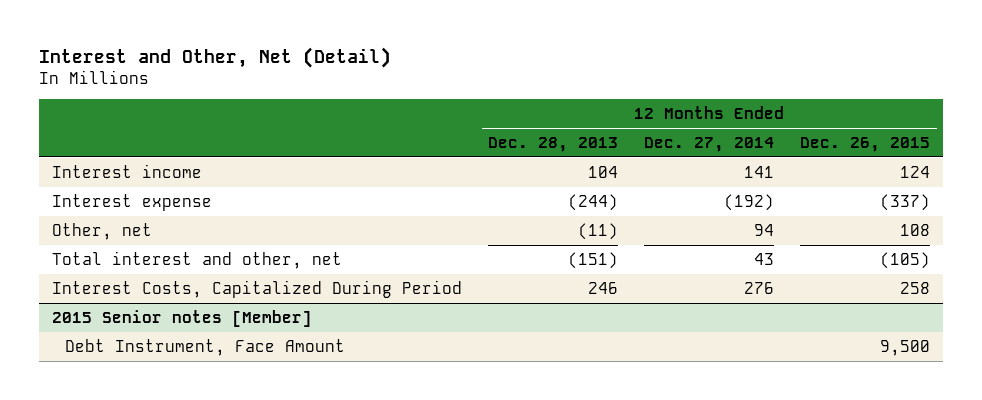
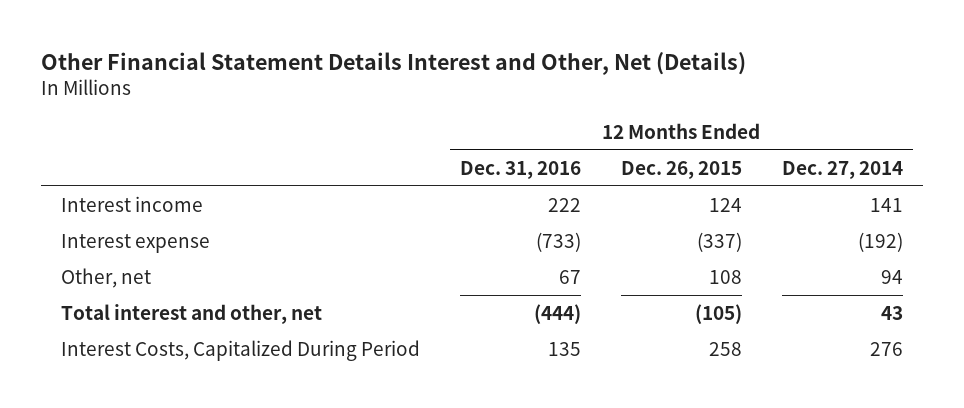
- Interest and Other, Net (Detail)
+ Other Financial Statement Details Interest and Other, Net (Details)
- | 12 Months Ended Dec. 28, 2013 | 12 Months Ended Dec. 27, 2014 | 12 Months Ended Dec. 26, 2015
+ | 12 Months Ended Dec. 31, 2016 | 12 Months Ended Dec. 26, 2015 | 12 Months Ended Dec. 27, 2014
- 2015 Senior notes [Member]
- Debt Instrument, Face Amount | | | 9,500

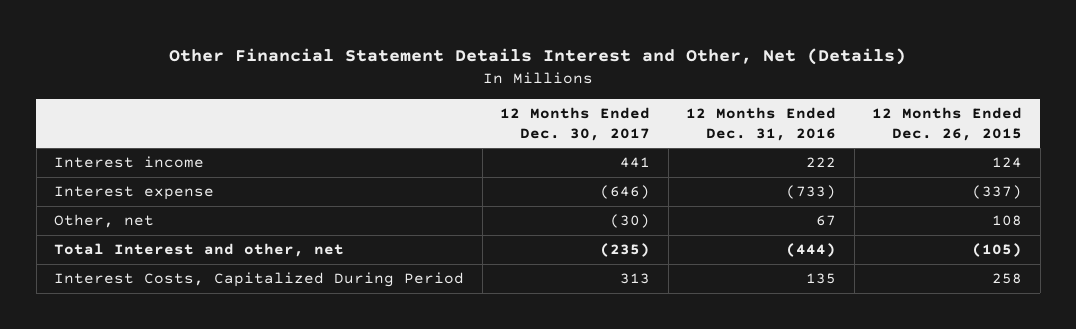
- | 12 Months Ended Dec. 31, 2016 | 12 Months Ended Dec. 26, 2015 | 12 Months Ended Dec. 27, 2014
+ | 12 Months Ended Dec. 30, 2017 | 12 Months Ended Dec. 31, 2016 | 12 Months Ended Dec. 26, 2015
- Total interest and other, net | (444) | (105) | 43
+ Total Interest and other, net | (235) | (444) | (105)

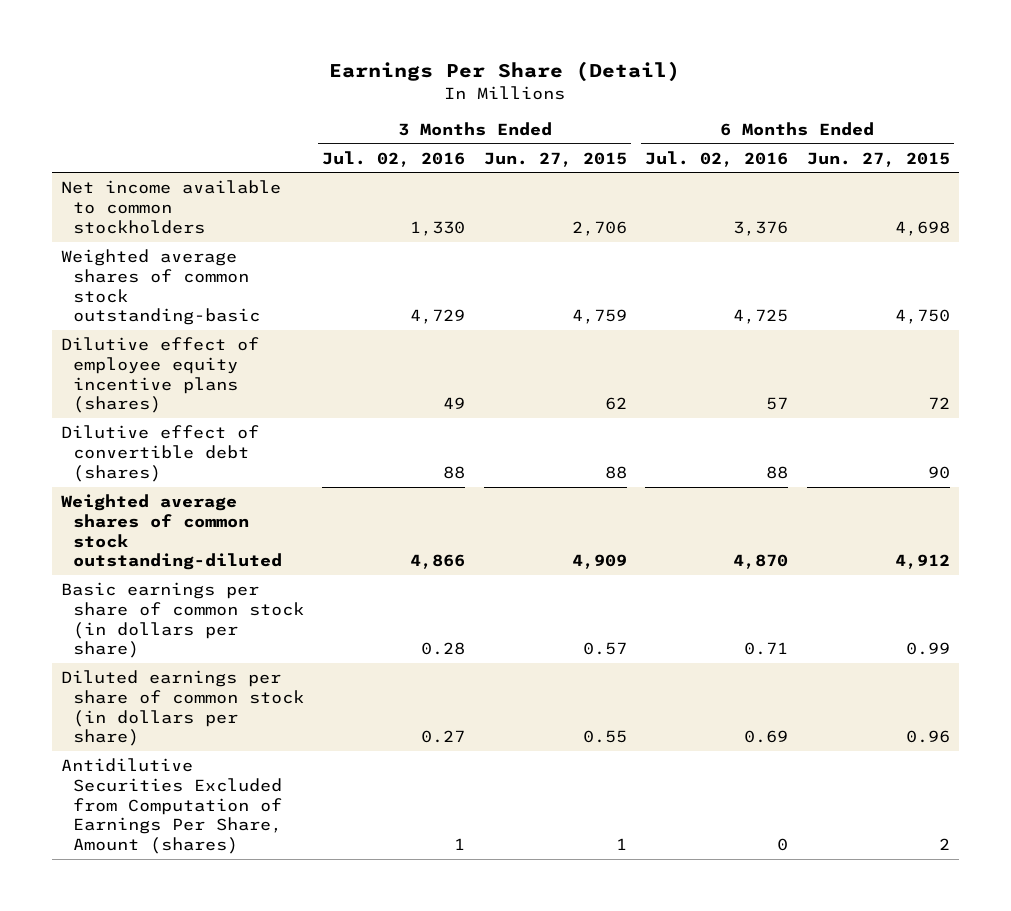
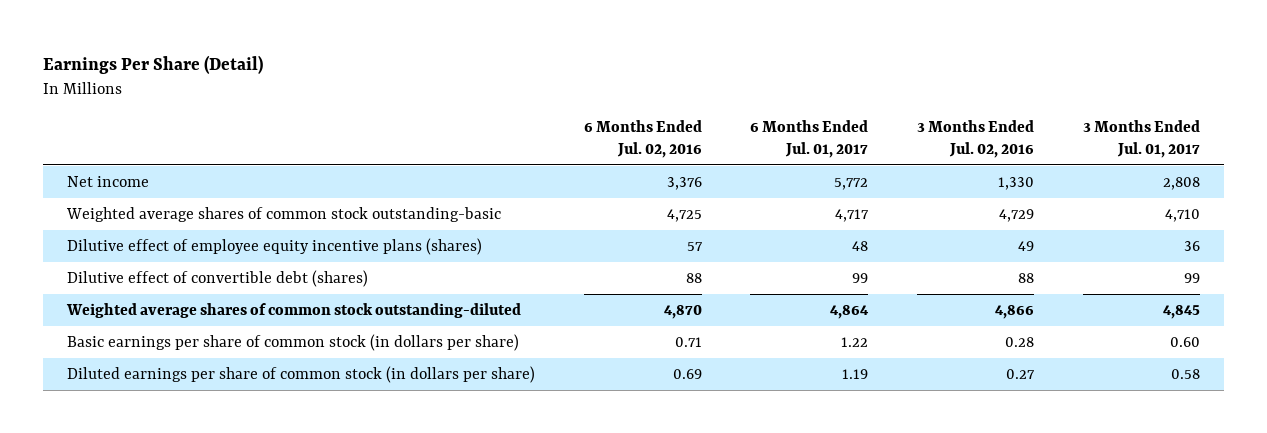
- | 3 Months Ended Jul. 02, 2016 | 3 Months Ended Jun. 27, 2015 | 6 Months Ended Jul. 02, 2016 | 6 Months Ended Jun. 27, 2015
+ | 6 Months Ended Jul. 02, 2016 | 6 Months Ended Jul. 01, 2017 | 3 Months Ended Jul. 02, 2016 | 3 Months Ended Jul. 01, 2017
- Net income available to common stockholders | 1,330 | 2,706 | 3,376 | 4,698
+ Net income | 3,376 | 5,772 | 1,330 | 2,808
- Antidilutive Securities Excluded from Computation of Earnings Per Share, Amount (shares) | 1 | 1 | 0 | 2

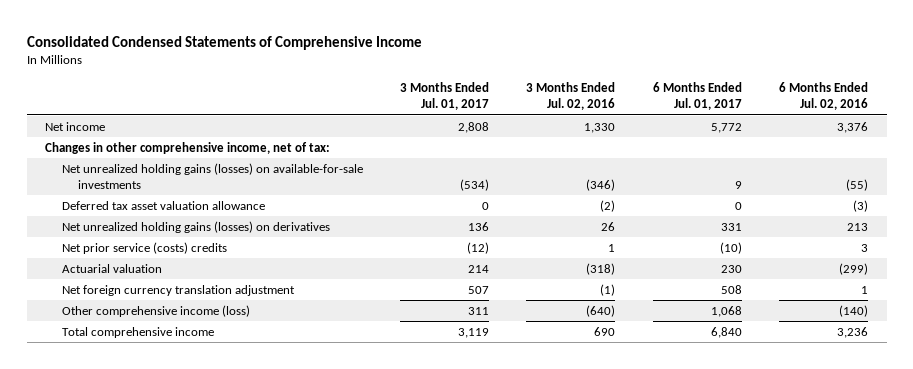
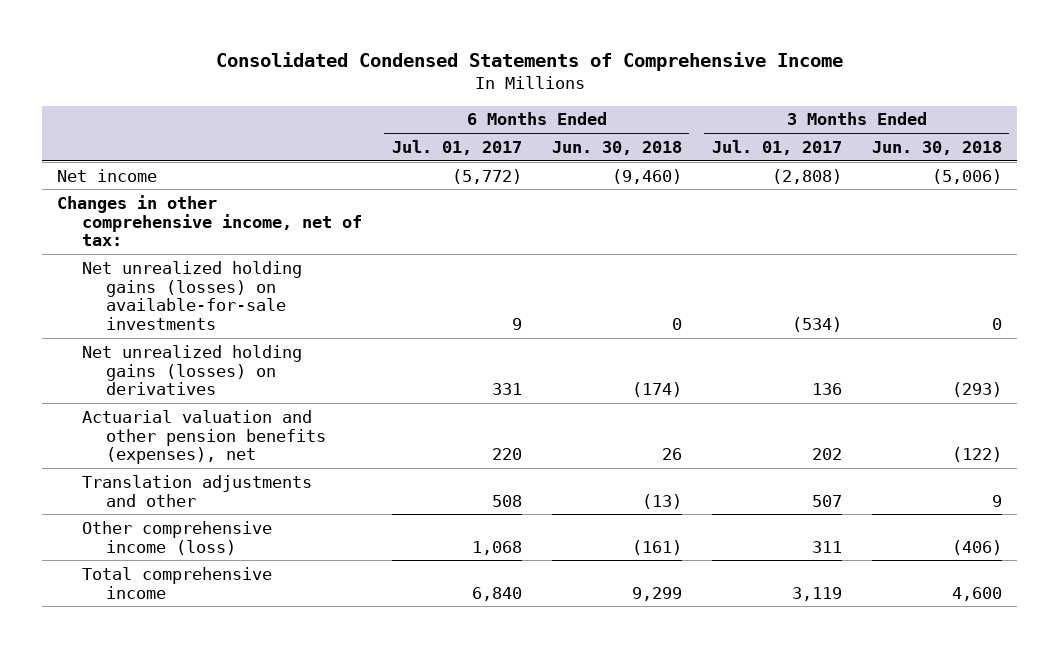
- | 3 Months Ended Jul. 01, 2017 | 3 Months Ended Jul. 02, 2016 | 6 Months Ended Jul. 01, 2017 | 6 Months Ended Jul. 02, 2016
+ | 6 Months Ended Jul. 01, 2017 | 6 Months Ended Jun. 30, 2018 | 3 Months Ended Jul. 01, 2017 | 3 Months Ended Jun. 30, 2018
- Net income | 2,808 | 1,330 | 5,772 | 3,376
+ Net income | (5,772) | (9,460) | (2,808) | (5,006)
- Deferred tax asset valuation allowance | 0 | (2) | 0 | (3)
- Net prior service (costs) credits | (12) | 1 | (10) | 3
- Actuarial valuation | 214 | (318) | 230 | (299)
- Net foreign currency translation adjustment | 507 | (1) | 508 | 1
+ Actuarial valuation and other pension benefits (expenses), net | 220 | 26 | 202 | (122)
+ Translation adjustments and other | 508 | (13) | 507 | 9

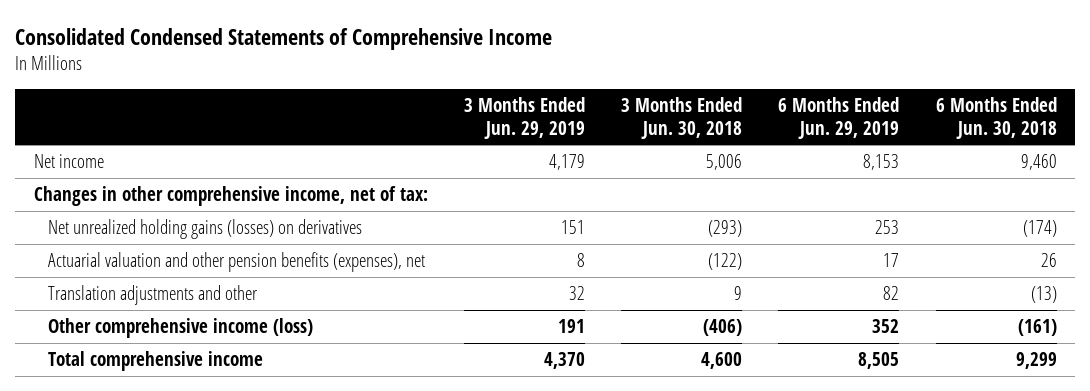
- | 6 Months Ended Jul. 01, 2017 | 6 Months Ended Jun. 30, 2018 | 3 Months Ended Jul. 01, 2017 | 3 Months Ended Jun. 30, 2018
+ | 3 Months Ended Jun. 29, 2019 | 3 Months Ended Jun. 30, 2018 | 6 Months Ended Jun. 29, 2019 | 6 Months Ended Jun. 30, 2018
- Net income | (5,772) | (9,460) | (2,808) | (5,006)
+ Net income | 4,179 | 5,006 | 8,153 | 9,460
- Net unrealized holding gains (losses) on available-for-sale investments | 9 | 0 | (534) | 0

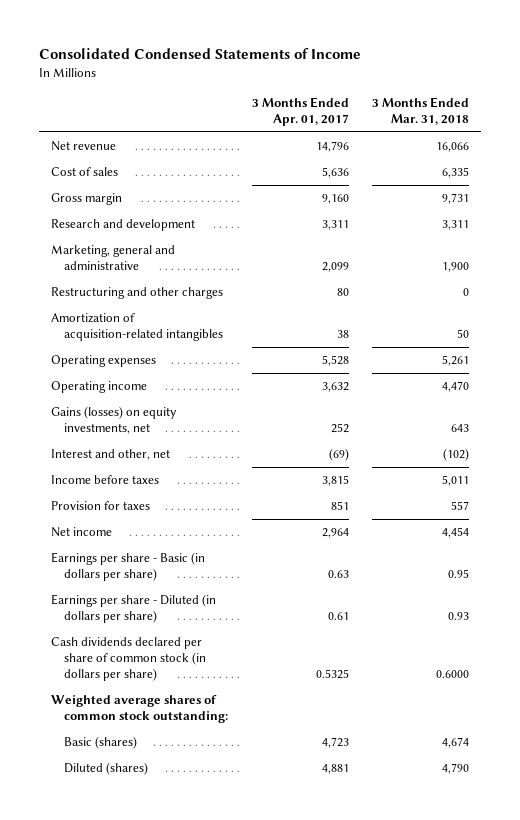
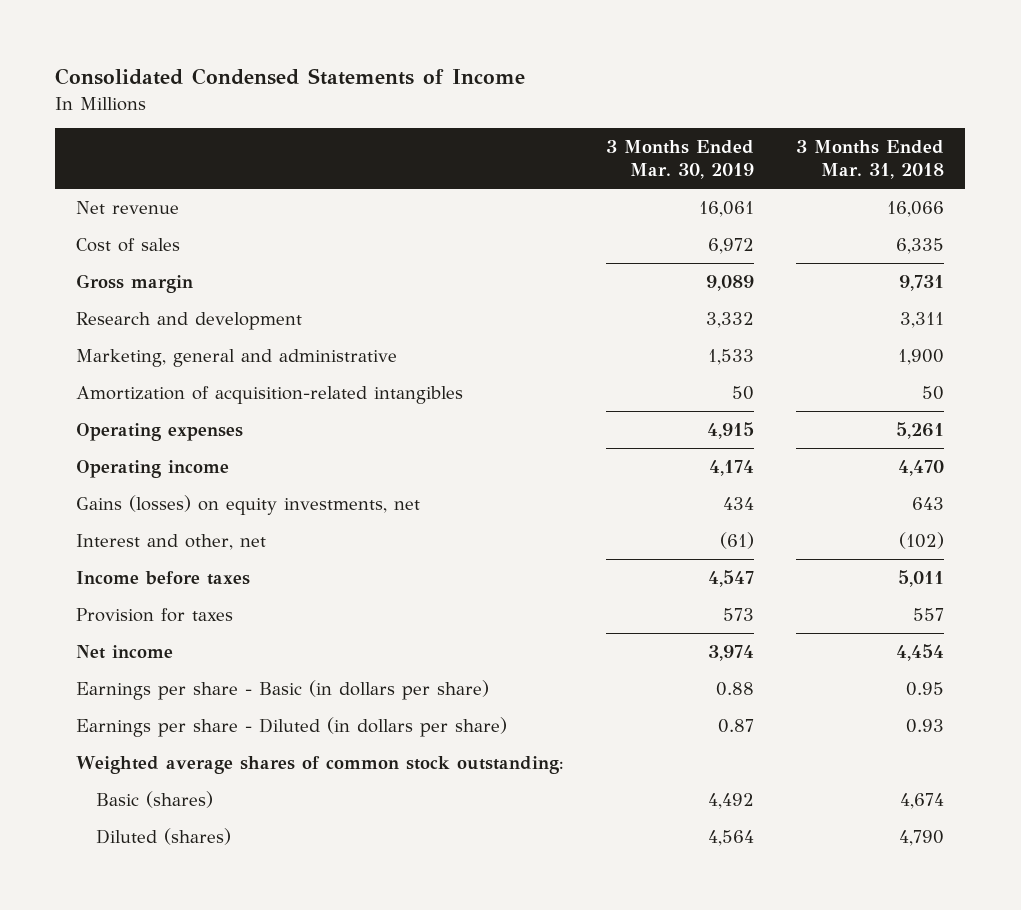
- | 3 Months Ended Apr. 01, 2017 | 3 Months Ended Mar. 31, 2018
+ | 3 Months Ended Mar. 30, 2019 | 3 Months Ended Mar. 31, 2018
- Restructuring and other charges | 80 | 0
- Cash dividends declared per share of common stock (in dollars per share) | 0.5325 | 0.6000

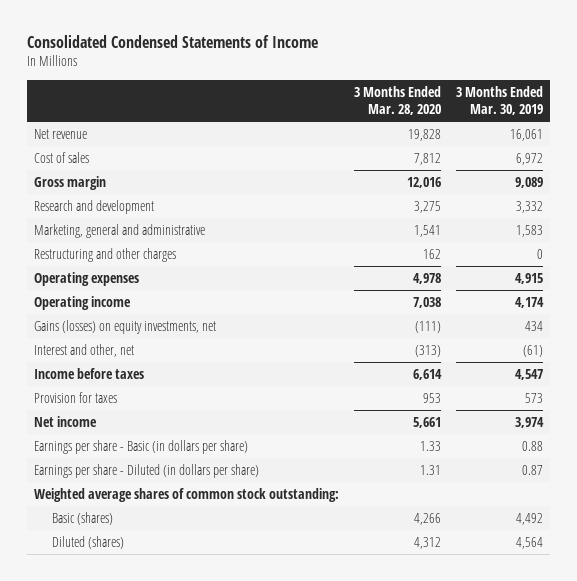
- | 3 Months Ended Mar. 30, 2019 | 3 Months Ended Mar. 31, 2018
+ | 3 Months Ended Mar. 28, 2020 | 3 Months Ended Mar. 30, 2019
- Marketing, general and administrative | 1,533 | 1,900
- Amortization of acquisition-related intangibles | 50 | 50
+ Marketing, general and administrative | 1,541 | 1,583
+ Restructuring and other charges | 162 | 0

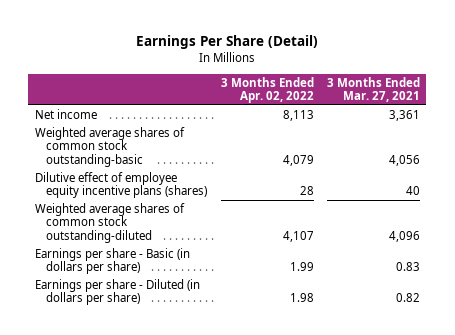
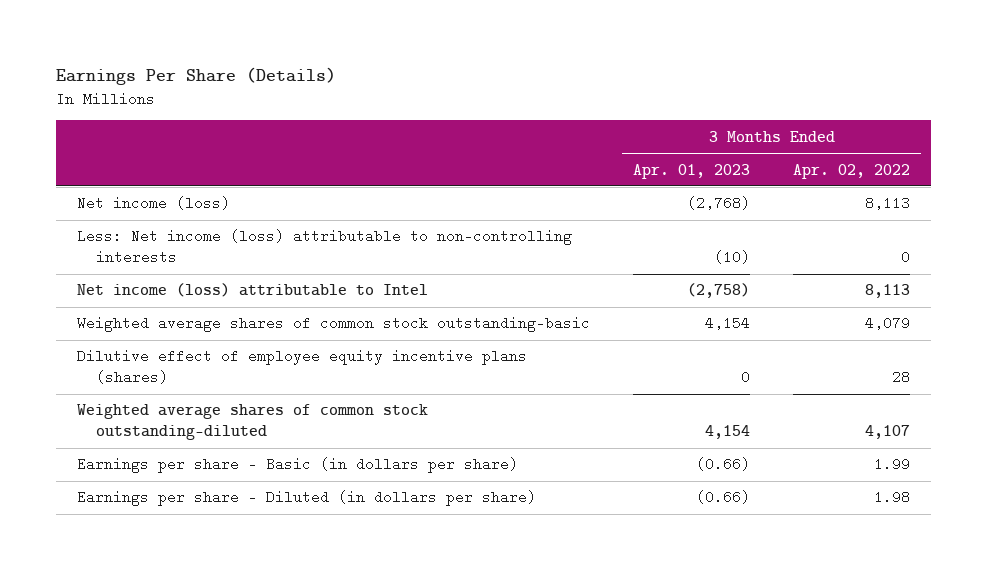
- Earnings Per Share (Detail)
+ Earnings Per Share (Details)
- | 3 Months Ended Apr. 02, 2022 | 3 Months Ended Mar. 27, 2021
+ | 3 Months Ended Apr. 01, 2023 | 3 Months Ended Apr. 02, 2022
- Net income | 8,113 | 3,361
+ Net income (loss) | (2,768) | 8,113
+ Less: Net income (loss) attributable to non-controlling interests | (10) | 0
+ Net income (loss) attributable to Intel | (2,758) | 8,113

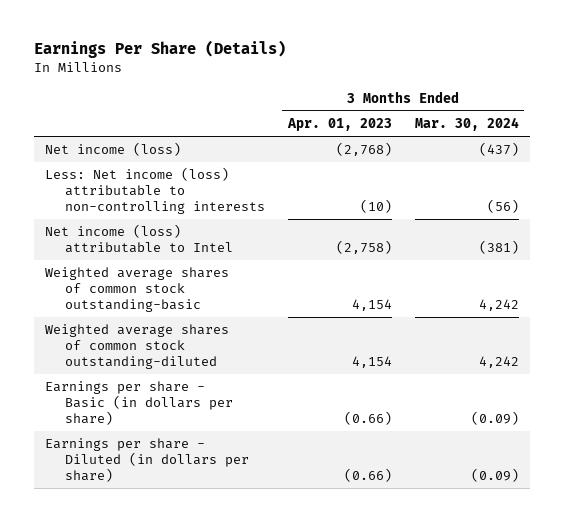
- | 3 Months Ended Apr. 01, 2023 | 3 Months Ended Apr. 02, 2022
+ | 3 Months Ended Apr. 01, 2023 | 3 Months Ended Mar. 30, 2024
- Dilutive effect of employee equity incentive plans (shares) | 0 | 28

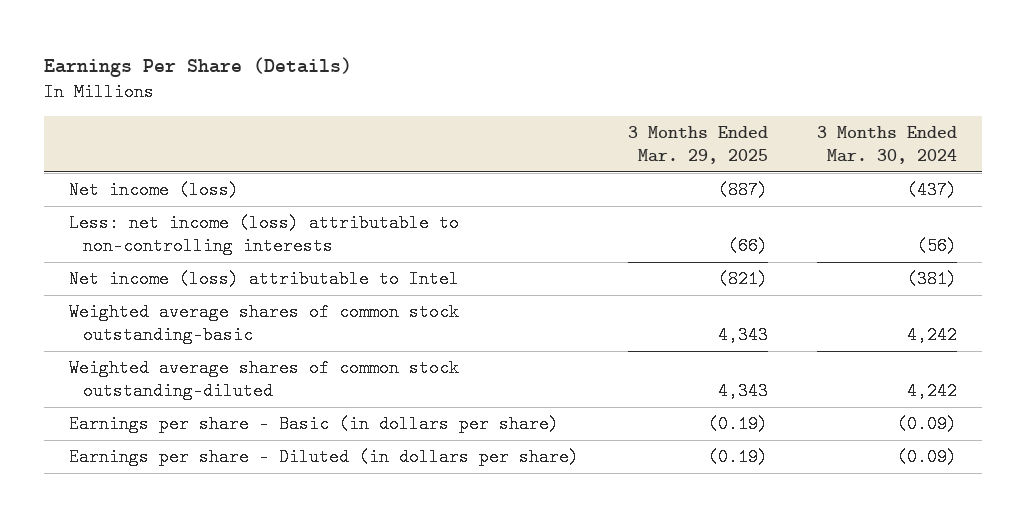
- | 3 Months Ended Apr. 01, 2023 | 3 Months Ended Mar. 30, 2024
+ | 3 Months Ended Mar. 29, 2025 | 3 Months Ended Mar. 30, 2024
- Less: Net income (loss) attributable to non-controlling interests | (10) | (56)
+ Less: net income (loss) attributable to non-controlling interests | (66) | (56)

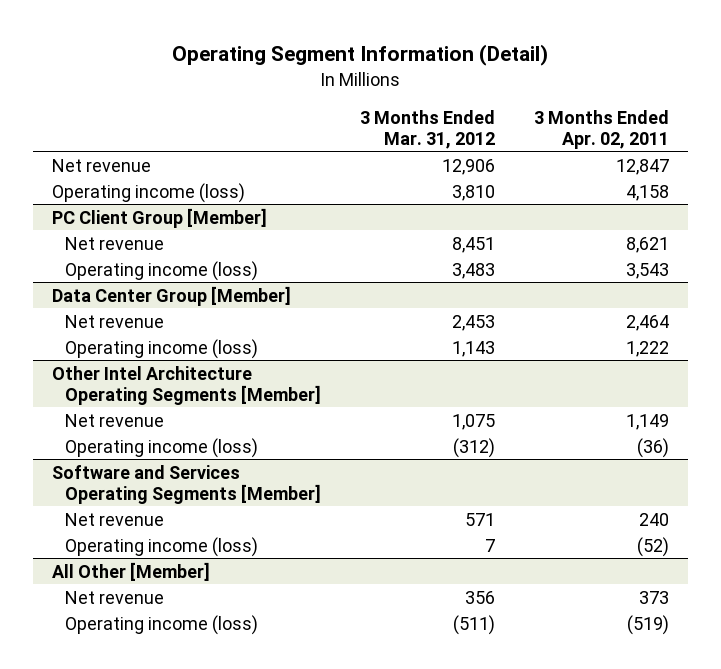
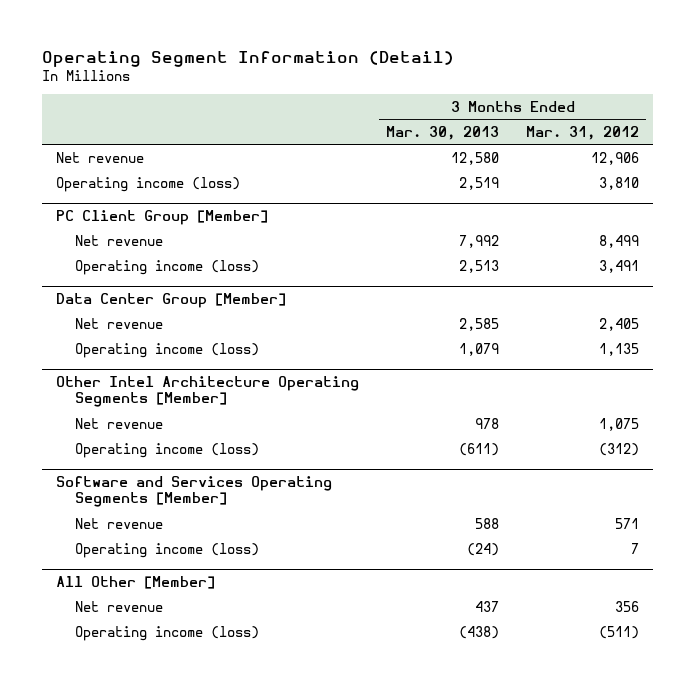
- | 3 Months Ended Mar. 31, 2012 | 3 Months Ended Apr. 02, 2011
+ | 3 Months Ended Mar. 30, 2013 | 3 Months Ended Mar. 31, 2012
@ PC Client Group [Member]
- Net revenue | 8,451 | 8,621
- Operating income (loss) | 3,483 | 3,543
+ Net revenue | 7,992 | 8,499
+ Operating income (loss) | 2,513 | 3,491
@ Data Center Group [Member]
- Net revenue | 2,453 | 2,464
- Operating income (loss) | 1,143 | 1,222
+ Net revenue | 2,585 | 2,405
+ Operating income (loss) | 1,079 | 1,135

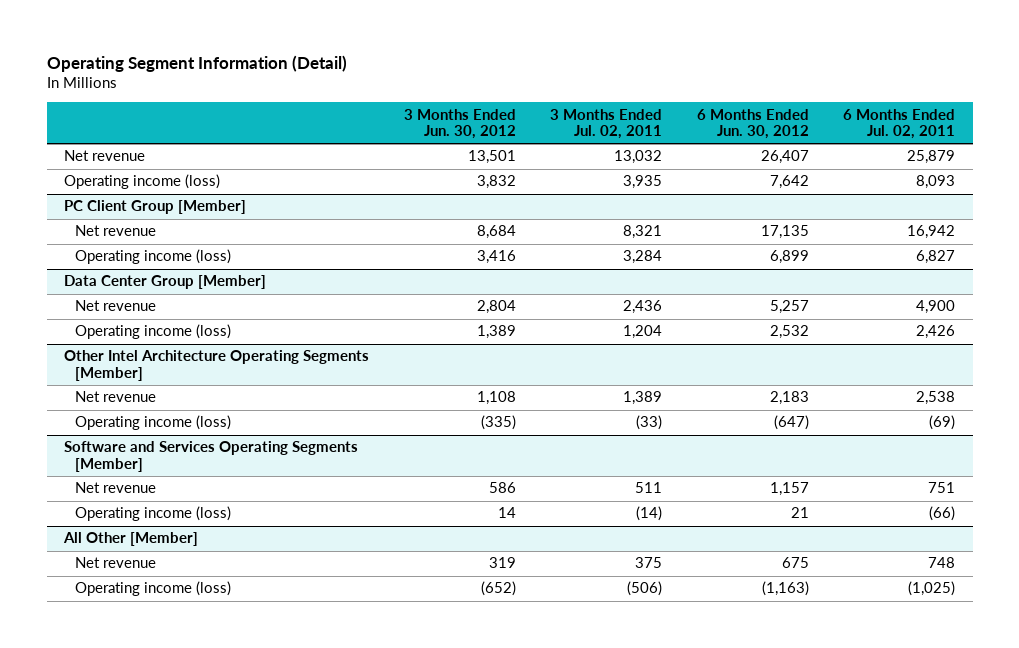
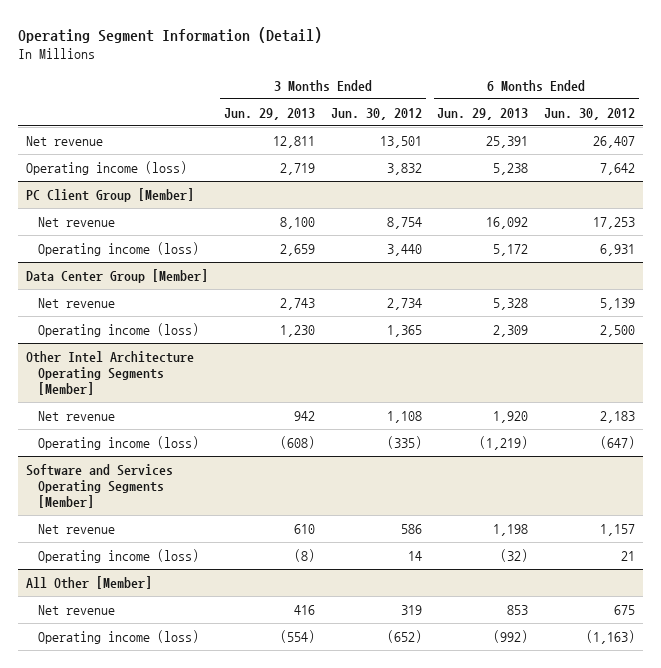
- | 3 Months Ended Jun. 30, 2012 | 3 Months Ended Jul. 02, 2011 | 6 Months Ended Jun. 30, 2012 | 6 Months Ended Jul. 02, 2011
+ | 3 Months Ended Jun. 29, 2013 | 3 Months Ended Jun. 30, 2012 | 6 Months Ended Jun. 29, 2013 | 6 Months Ended Jun. 30, 2012
@ PC Client Group [Member]
- Net revenue | 8,684 | 8,321 | 17,135 | 16,942
- Operating income (loss) | 3,416 | 3,284 | 6,899 | 6,827
+ Net revenue | 8,100 | 8,754 | 16,092 | 17,253
+ Operating income (loss) | 2,659 | 3,440 | 5,172 | 6,931
@ Data Center Group [Member]
- Net revenue | 2,804 | 2,436 | 5,257 | 4,900
- Operating income (loss) | 1,389 | 1,204 | 2,532 | 2,426
+ Net revenue | 2,743 | 2,734 | 5,328 | 5,139
+ Operating income (loss) | 1,230 | 1,365 | 2,309 | 2,500

